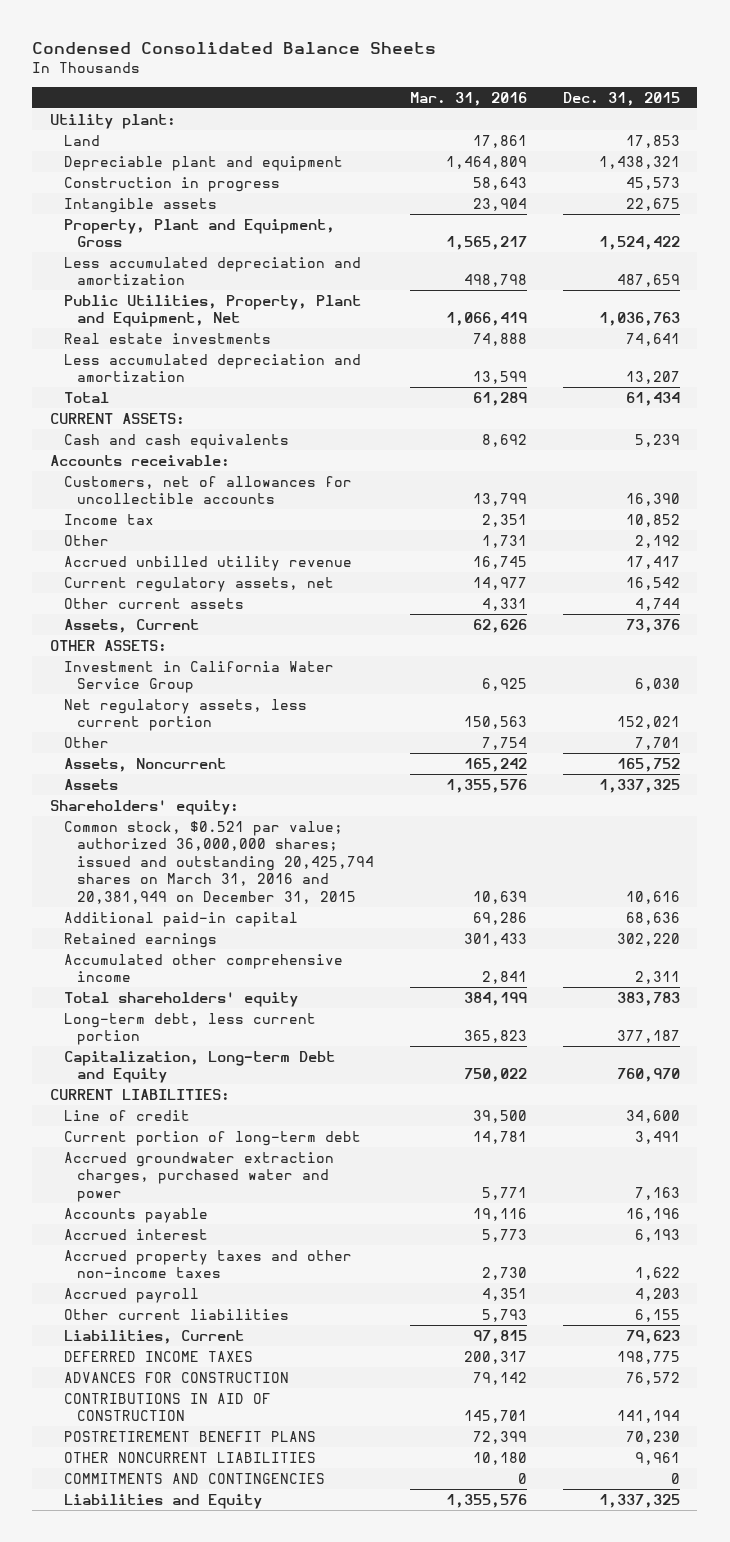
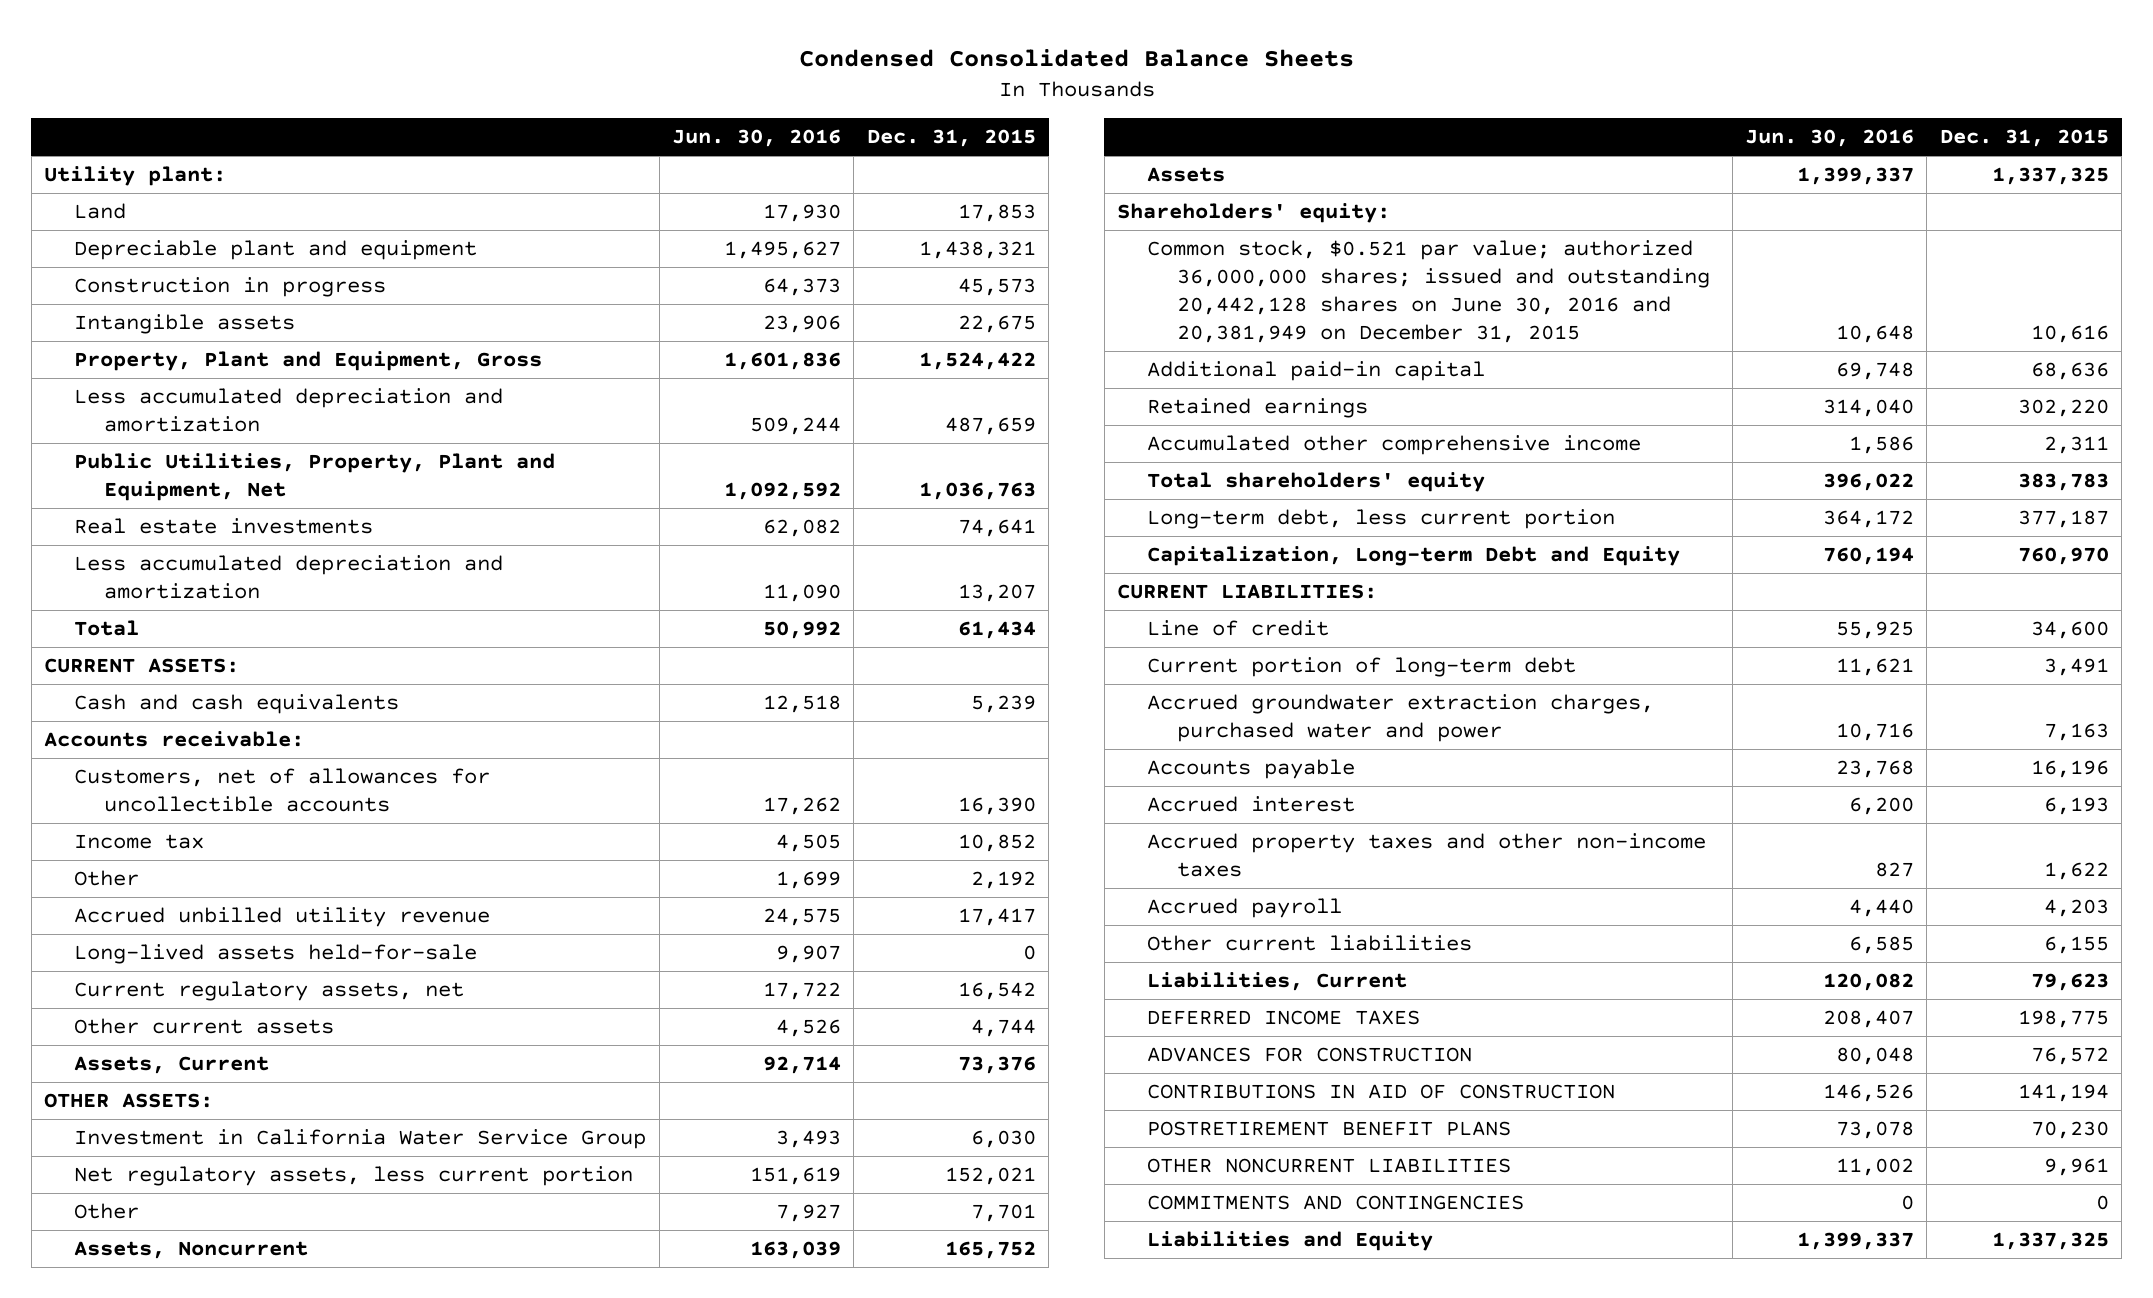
- | Mar. 31, 2016 | Dec. 31, 2015
+ | Jun. 30, 2016 | Dec. 31, 2015
+ Long-lived assets held-for-sale | 9,907 | 0
- Common stock, $0.521 par value; authorized 36,000,000 shares; issued and outstanding 20,425,794 shares on March 31, 2016 and 20,381,949 on December 31, 2015 | 10,639 | 10,616
+ Common stock, $0.521 par value; authorized 36,000,000 shares; issued and outstanding 20,442,128 shares on June 30, 2016 and 20,381,949 on December 31, 2015 | 10,648 | 10,616

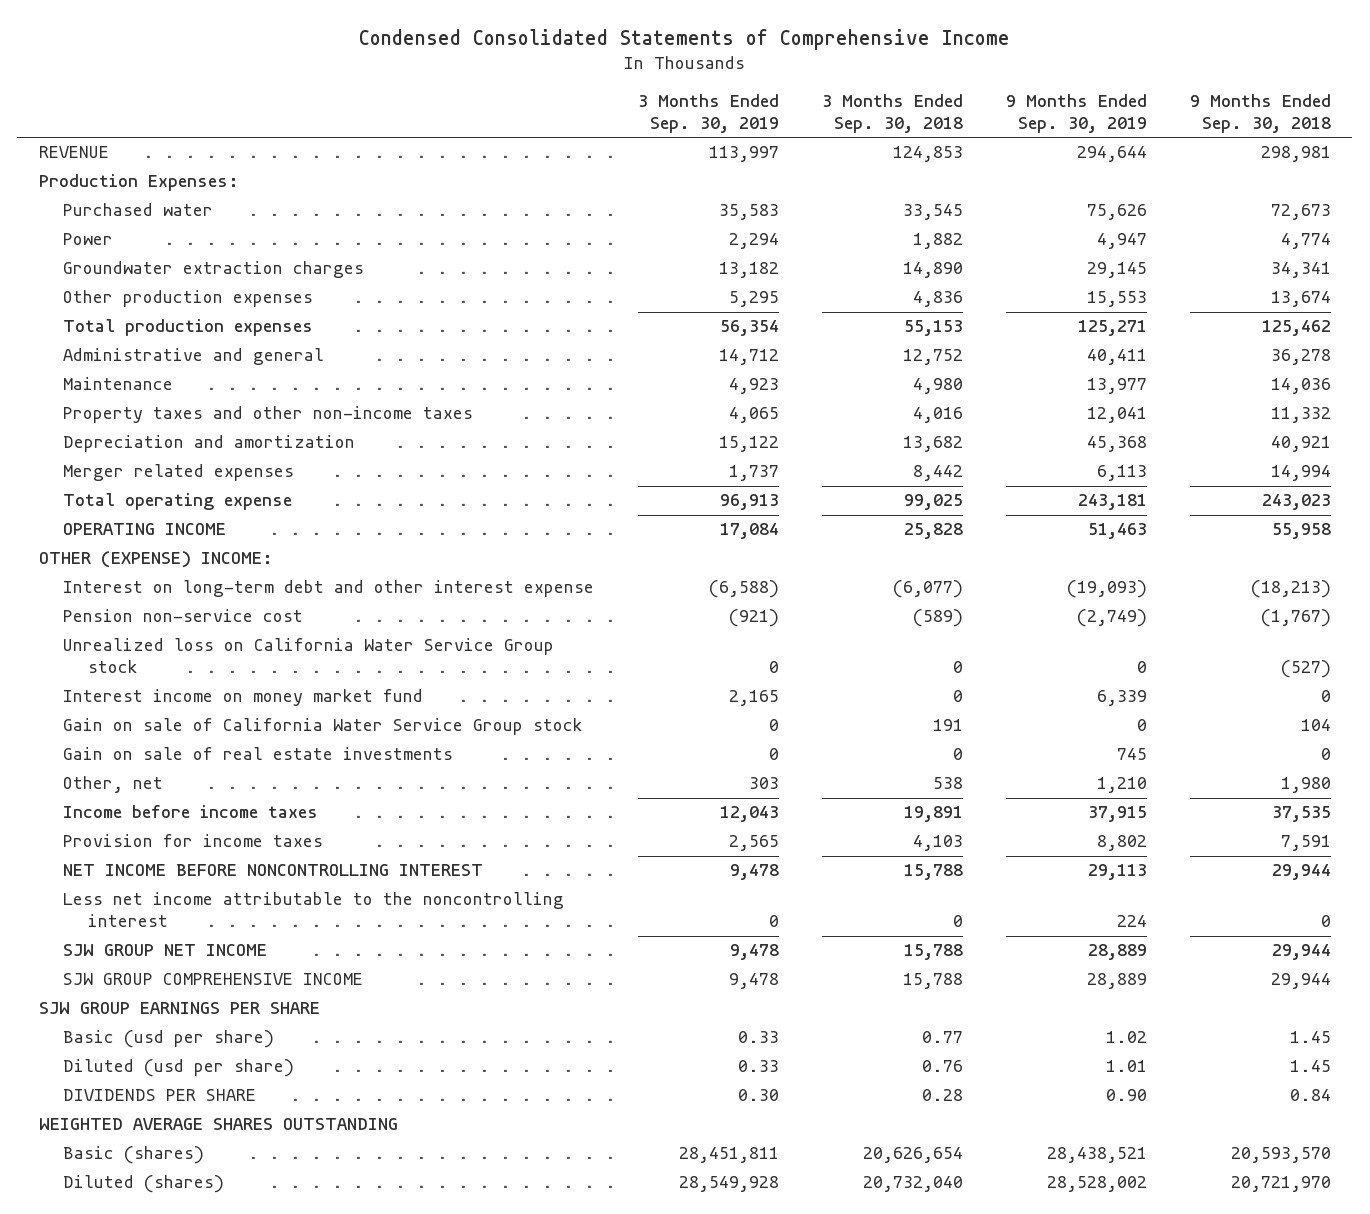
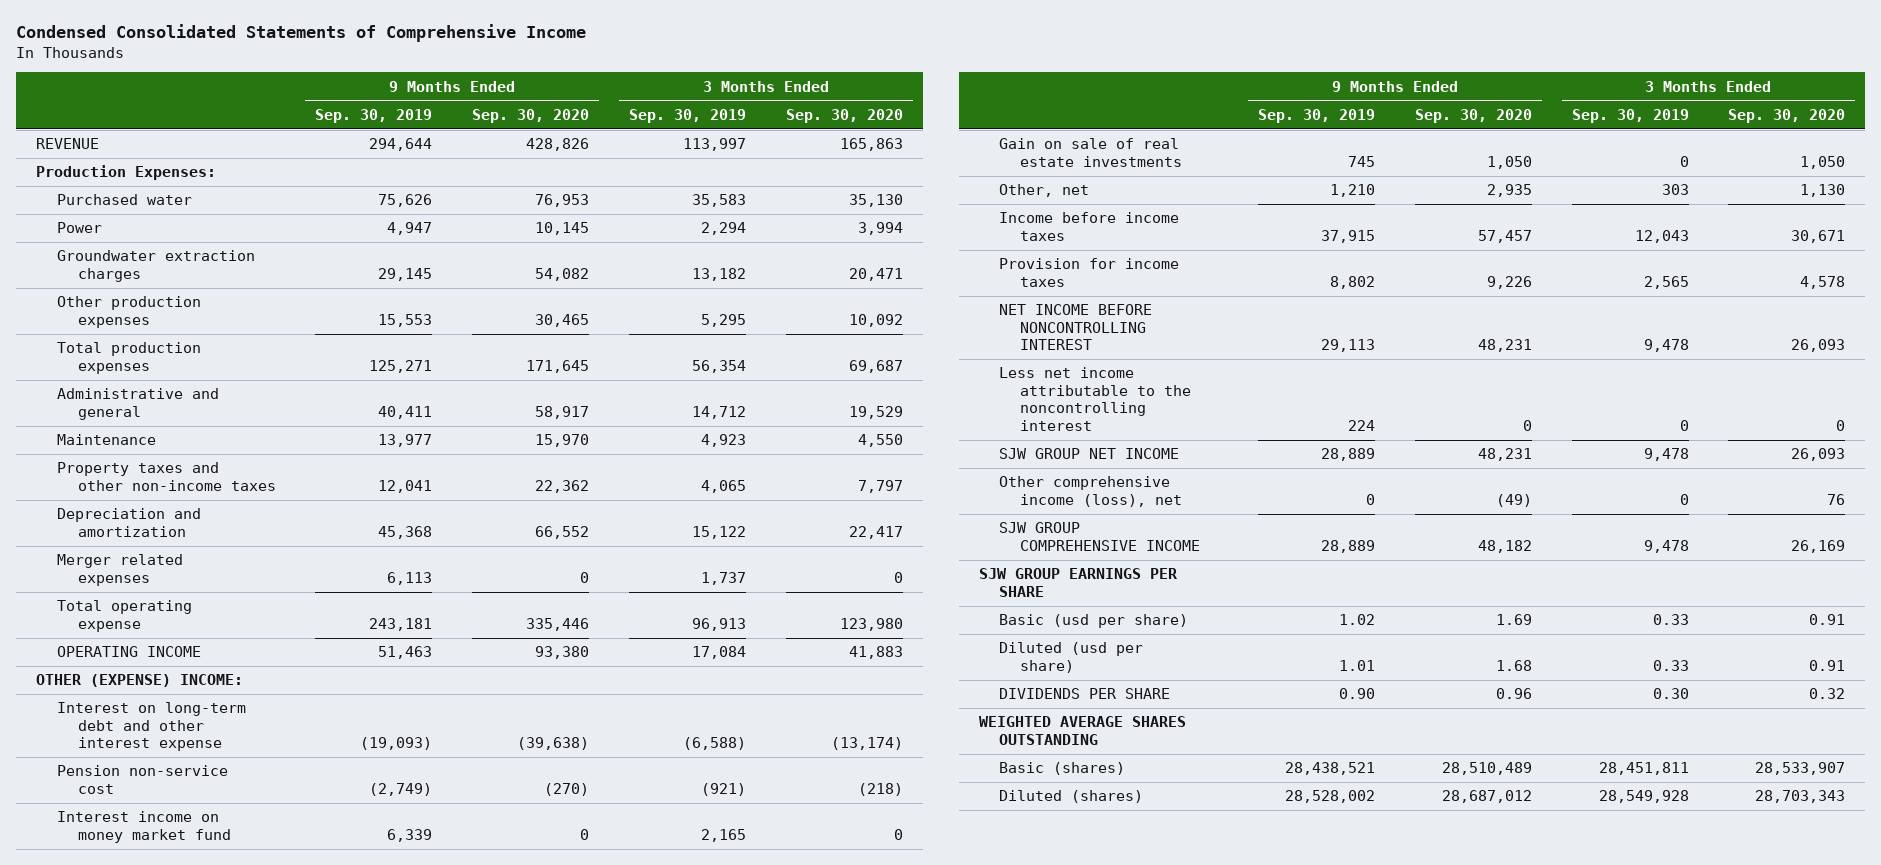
- | 3 Months Ended Sep. 30, 2019 | 3 Months Ended Sep. 30, 2018 | 9 Months Ended Sep. 30, 2019 | 9 Months Ended Sep. 30, 2018
+ | 9 Months Ended Sep. 30, 2019 | 9 Months Ended Sep. 30, 2020 | 3 Months Ended Sep. 30, 2019 | 3 Months Ended Sep. 30, 2020
- Unrealized loss on California Water Service Group stock | 0 | 0 | 0 | (527)
- Gain on sale of California Water Service Group stock | 0 | 191 | 0 | 104
+ Other comprehensive income (loss), net | 0 | (49) | 0 | 76

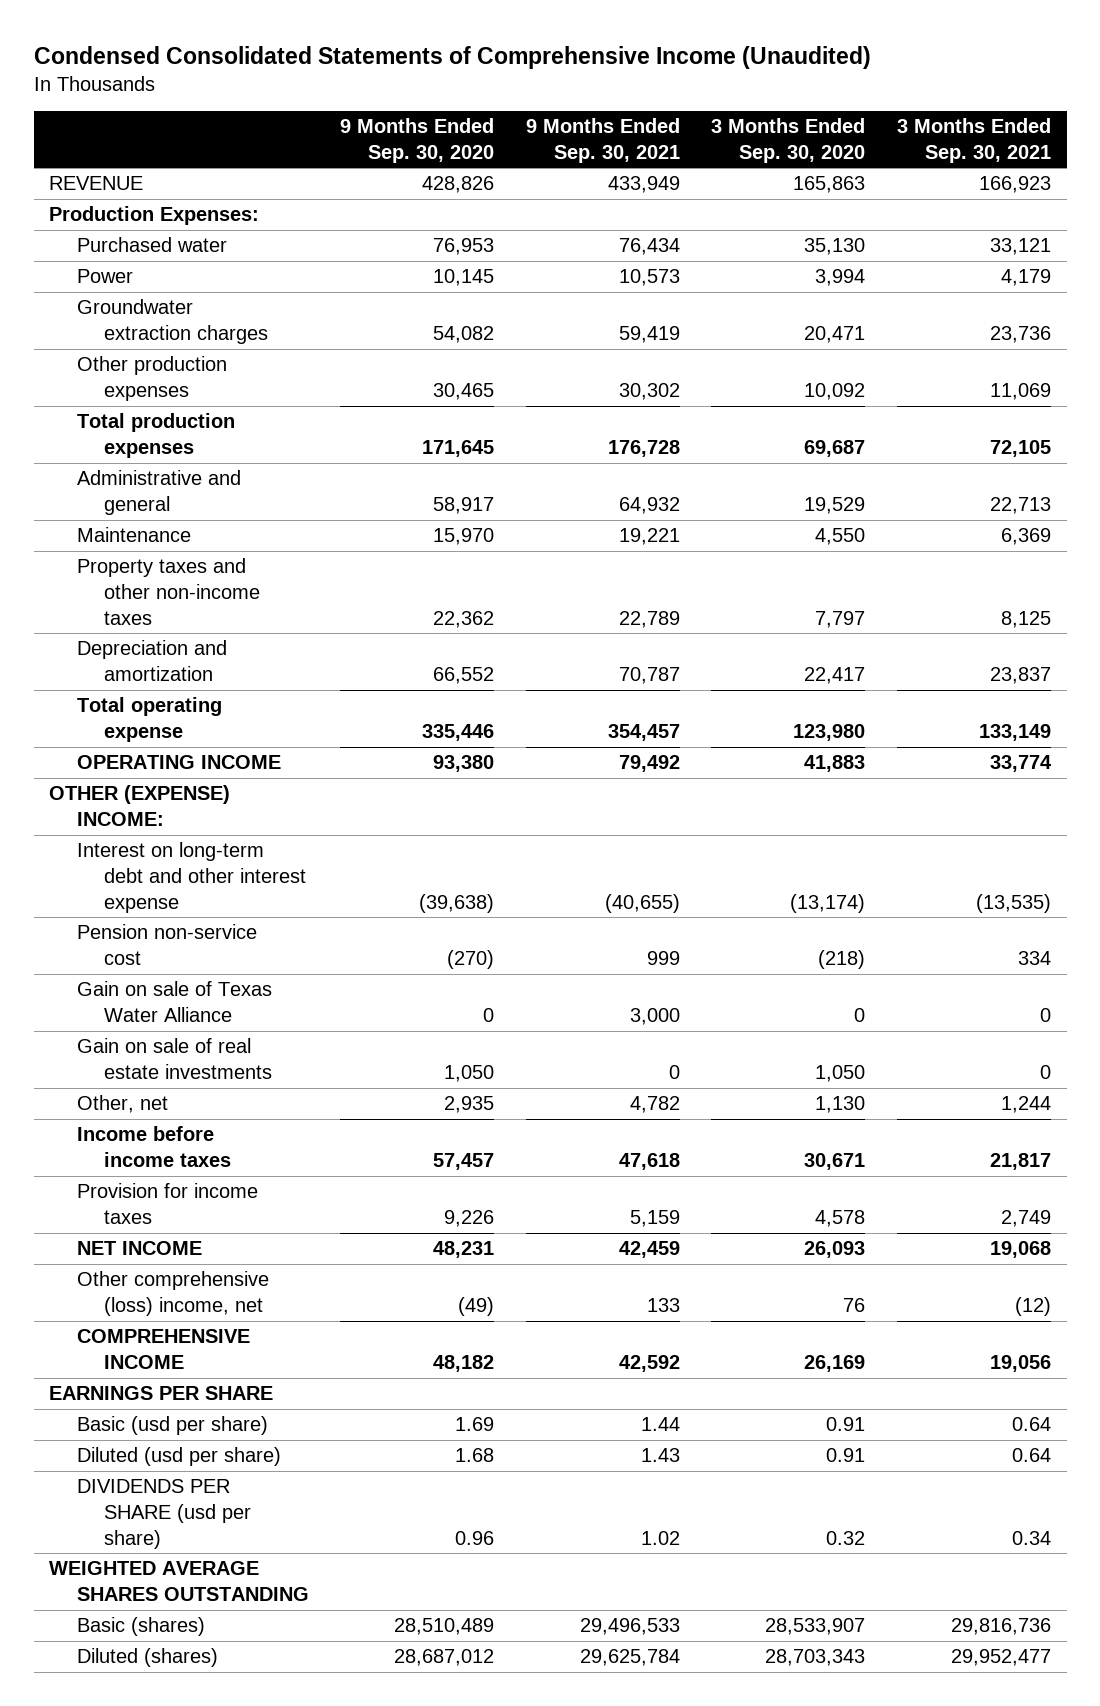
- Condensed Consolidated Statements of Comprehensive Income
+ Condensed Consolidated Statements of Comprehensive Income (Unaudited)
- | 9 Months Ended Sep. 30, 2019 | 9 Months Ended Sep. 30, 2020 | 3 Months Ended Sep. 30, 2019 | 3 Months Ended Sep. 30, 2020
+ | 9 Months Ended Sep. 30, 2020 | 9 Months Ended Sep. 30, 2021 | 3 Months Ended Sep. 30, 2020 | 3 Months Ended Sep. 30, 2021
- Merger related expenses | 6,113 | 0 | 1,737 | 0
- Interest income on money market fund | 6,339 | 0 | 2,165 | 0
+ Gain on sale of Texas Water Alliance | 0 | 3,000 | 0 | 0
- NET INCOME BEFORE NONCONTROLLING INTEREST | 29,113 | 48,231 | 9,478 | 26,093
- Less net income attributable to the noncontrolling interest | 224 | 0 | 0 | 0
- SJW GROUP NET INCOME | 28,889 | 48,231 | 9,478 | 26,093
- Other comprehensive income (loss), net | 0 | (49) | 0 | 76
- SJW GROUP COMPREHENSIVE INCOME | 28,889 | 48,182 | 9,478 | 26,169
- SJW GROUP EARNINGS PER SHARE
+ NET INCOME | 48,231 | 42,459 | 26,093 | 19,068
+ Other comprehensive (loss) income, net | (49) | 133 | 76 | (12)
+ COMPREHENSIVE INCOME | 48,182 | 42,592 | 26,169 | 19,056
+ EARNINGS PER SHARE
- DIVIDENDS PER SHARE | 0.90 | 0.96 | 0.30 | 0.32
+ DIVIDENDS PER SHARE (usd per share) | 0.96 | 1.02 | 0.32 | 0.34

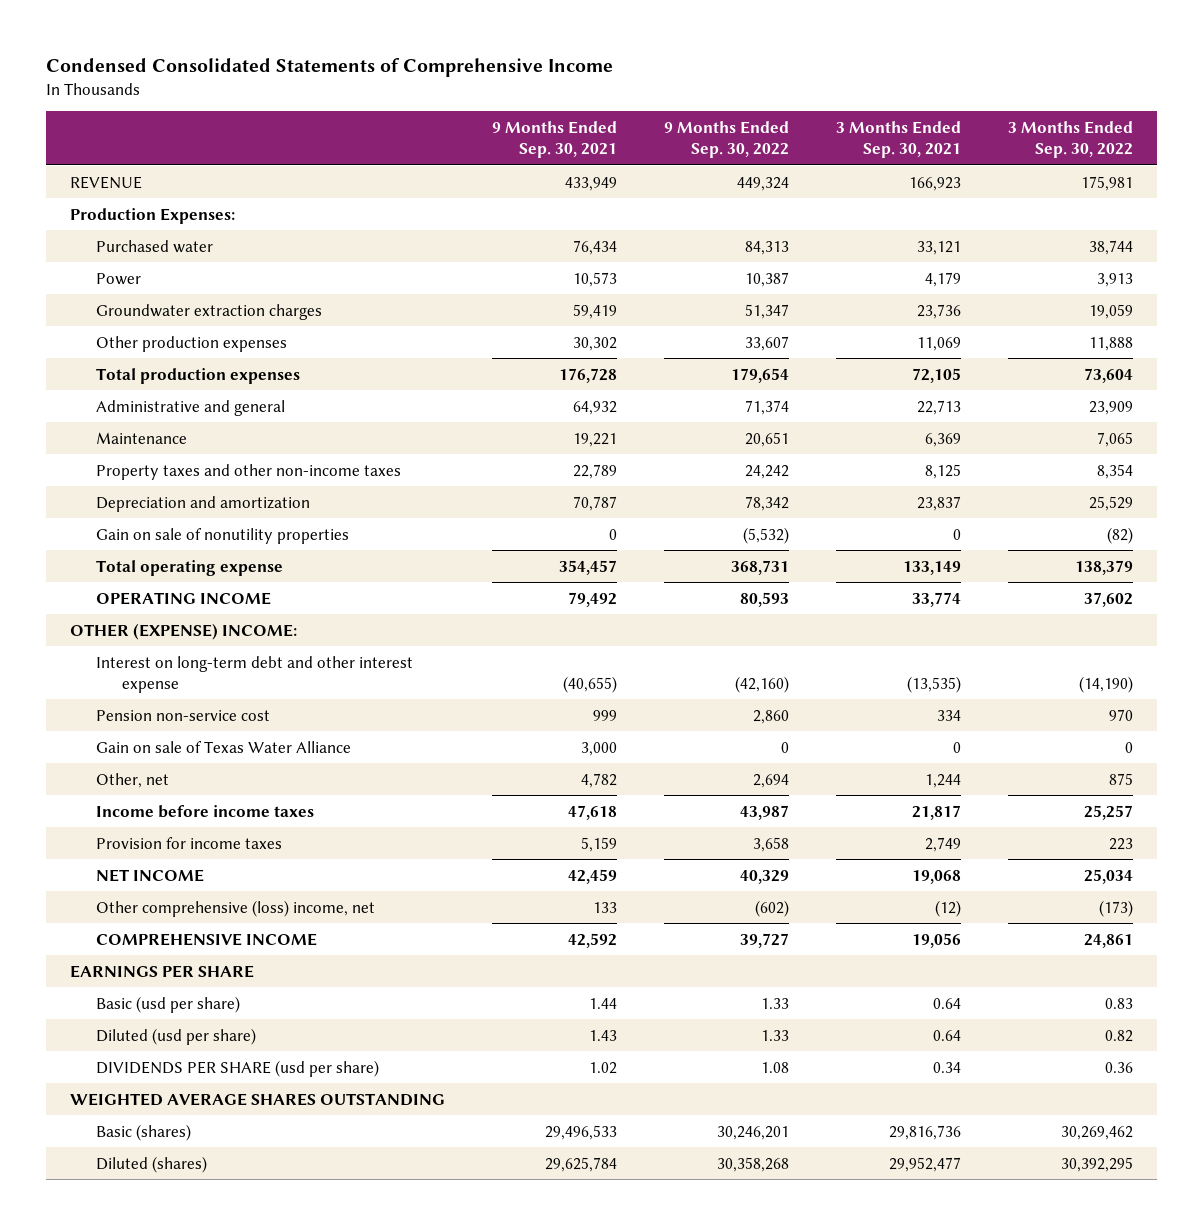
- Condensed Consolidated Statements of Comprehensive Income (Unaudited)
+ Condensed Consolidated Statements of Comprehensive Income
- | 9 Months Ended Sep. 30, 2020 | 9 Months Ended Sep. 30, 2021 | 3 Months Ended Sep. 30, 2020 | 3 Months Ended Sep. 30, 2021
+ | 9 Months Ended Sep. 30, 2021 | 9 Months Ended Sep. 30, 2022 | 3 Months Ended Sep. 30, 2021 | 3 Months Ended Sep. 30, 2022
+ Gain on sale of nonutility properties | 0 | (5,532) | 0 | (82)
- Gain on sale of real estate investments | 1,050 | 0 | 1,050 | 0

